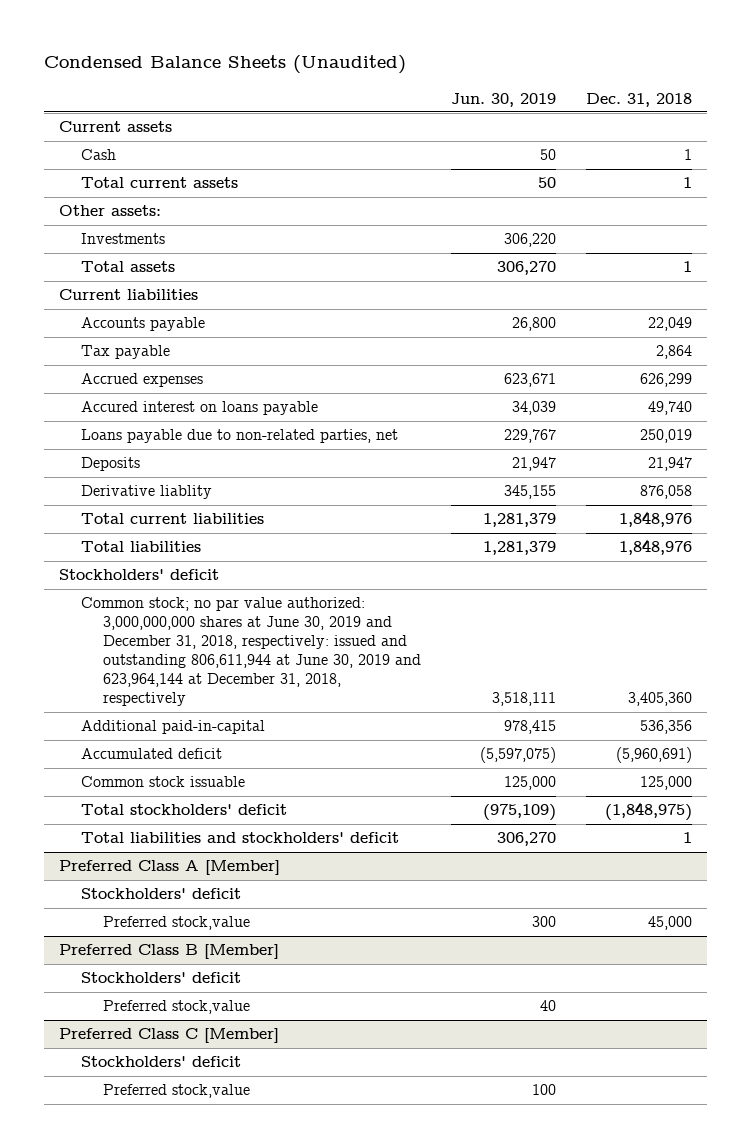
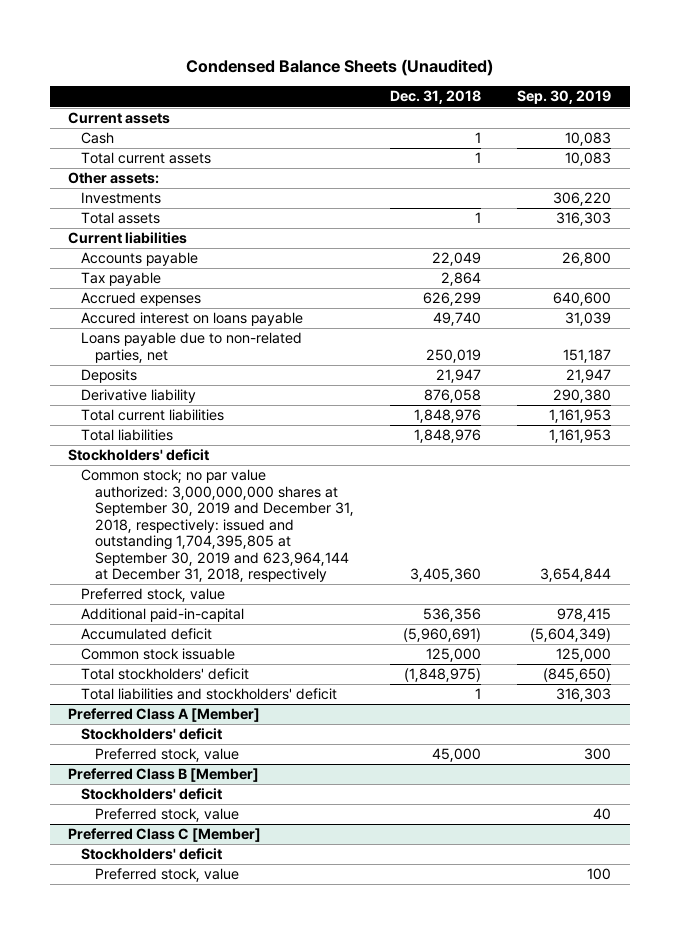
- | Jun. 30, 2019 | Dec. 31, 2018
+ | Dec. 31, 2018 | Sep. 30, 2019
- Derivative liablity | 345,155 | 876,058
+ Derivative liability | 876,058 | 290,380
- Common stock; no par value authorized: 3,000,000,000 shares at June 30, 2019 and December 31, 2018, respectively: issued and outstanding 806,611,944 at June 30, 2019 and 623,964,144 at December 31, 2018, respectively | 3,518,111 | 3,405,360
+ Common stock; no par value authorized: 3,000,000,000 shares at September 30, 2019 and December 31, 2018, respectively: issued and outstanding 1,704,395,805 at September 30, 2019 and 623,964,144 at December 31, 2018, respectively | 3,405,360 | 3,654,844
+ Preferred stock, value
@ Preferred Class A [Member]
- Preferred stock,value | 300 | 45,000
+ Preferred stock, value | 45,000 | 300
@ Preferred Class B [Member]
- Preferred stock,value | 40 |
+ Preferred stock, value | | 40
@ Preferred Class C [Member]
- Preferred stock,value | 100 |
+ Preferred stock, value | | 100

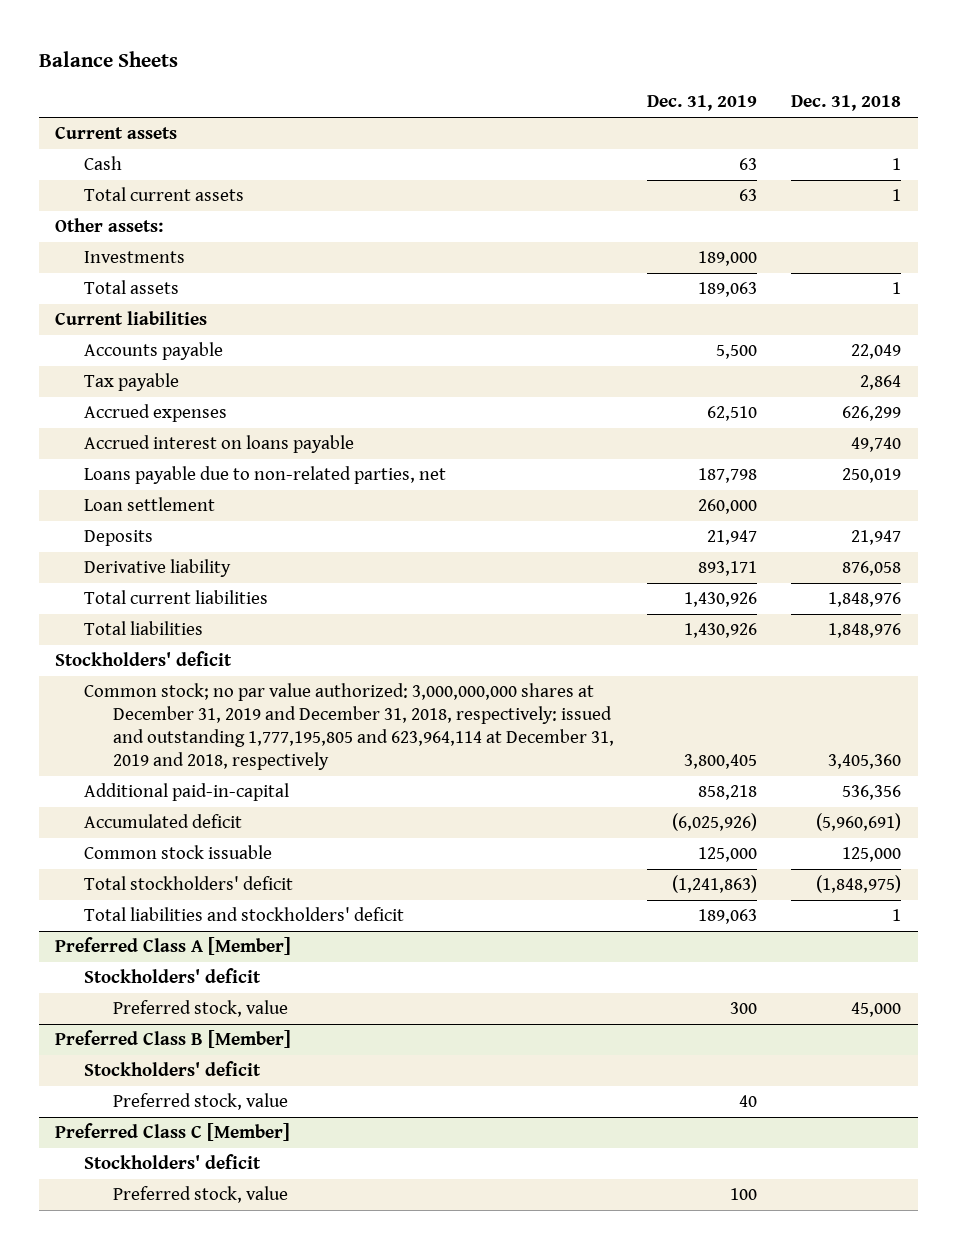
- Condensed Balance Sheets (Unaudited)
+ Balance Sheets
- | Dec. 31, 2018 | Sep. 30, 2019
+ | Dec. 31, 2019 | Dec. 31, 2018
- Accured interest on loans payable | 49,740 | 31,039
+ Accrued interest on loans payable | | 49,740
+ Loan settlement | 260,000 |
- Common stock; no par value authorized: 3,000,000,000 shares at September 30, 2019 and December 31, 2018, respectively: issued and outstanding 1,704,395,805 at September 30, 2019 and 623,964,144 at December 31, 2018, respectively | 3,405,360 | 3,654,844
- Preferred stock, value
+ Common stock; no par value authorized: 3,000,000,000 shares at December 31, 2019 and December 31, 2018, respectively: issued and outstanding 1,777,195,805 and 623,964,114 at December 31, 2019 and 2018, respectively | 3,800,405 | 3,405,360

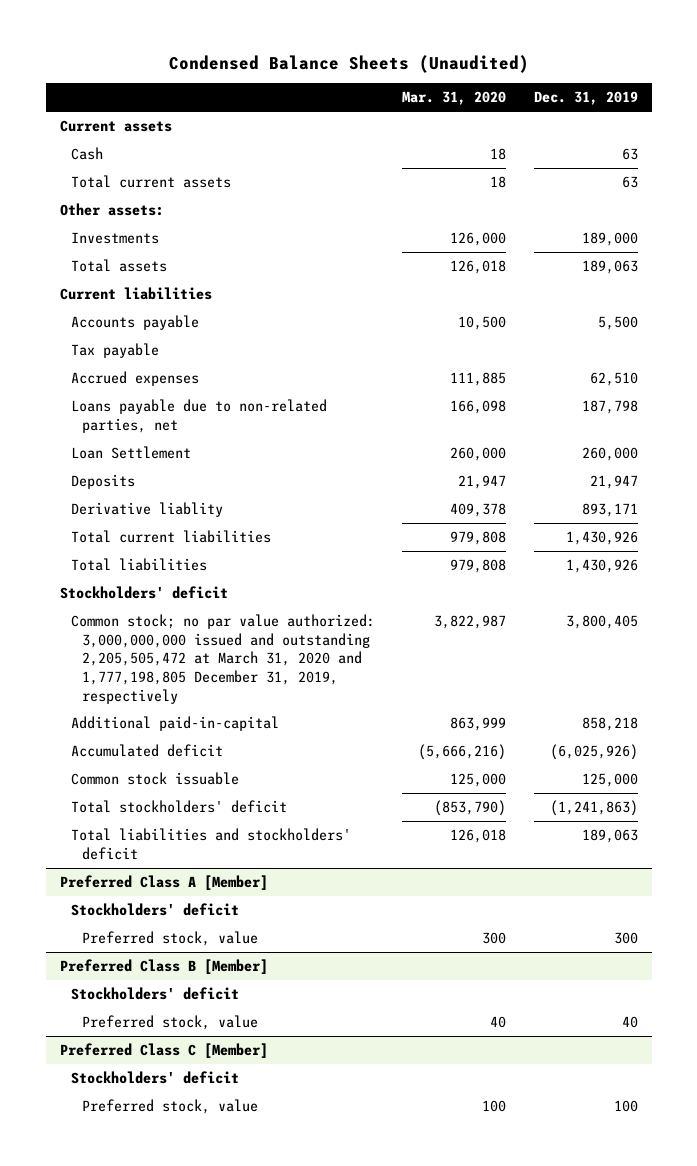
- Balance Sheets
+ Condensed Balance Sheets (Unaudited)
- | Dec. 31, 2019 | Dec. 31, 2018
+ | Mar. 31, 2020 | Dec. 31, 2019
- Accrued interest on loans payable | | 49,740
- Loan settlement | 260,000 |
+ Loan Settlement | 260,000 | 260,000
- Derivative liability | 893,171 | 876,058
+ Derivative liablity | 409,378 | 893,171
- Common stock; no par value authorized: 3,000,000,000 shares at December 31, 2019 and December 31, 2018, respectively: issued and outstanding 1,777,195,805 and 623,964,114 at December 31, 2019 and 2018, respectively | 3,800,405 | 3,405,360
+ Common stock; no par value authorized: 3,000,000,000 issued and outstanding 2,205,505,472 at March 31, 2020 and 1,777,198,805 December 31, 2019, respectively | 3,822,987 | 3,800,405

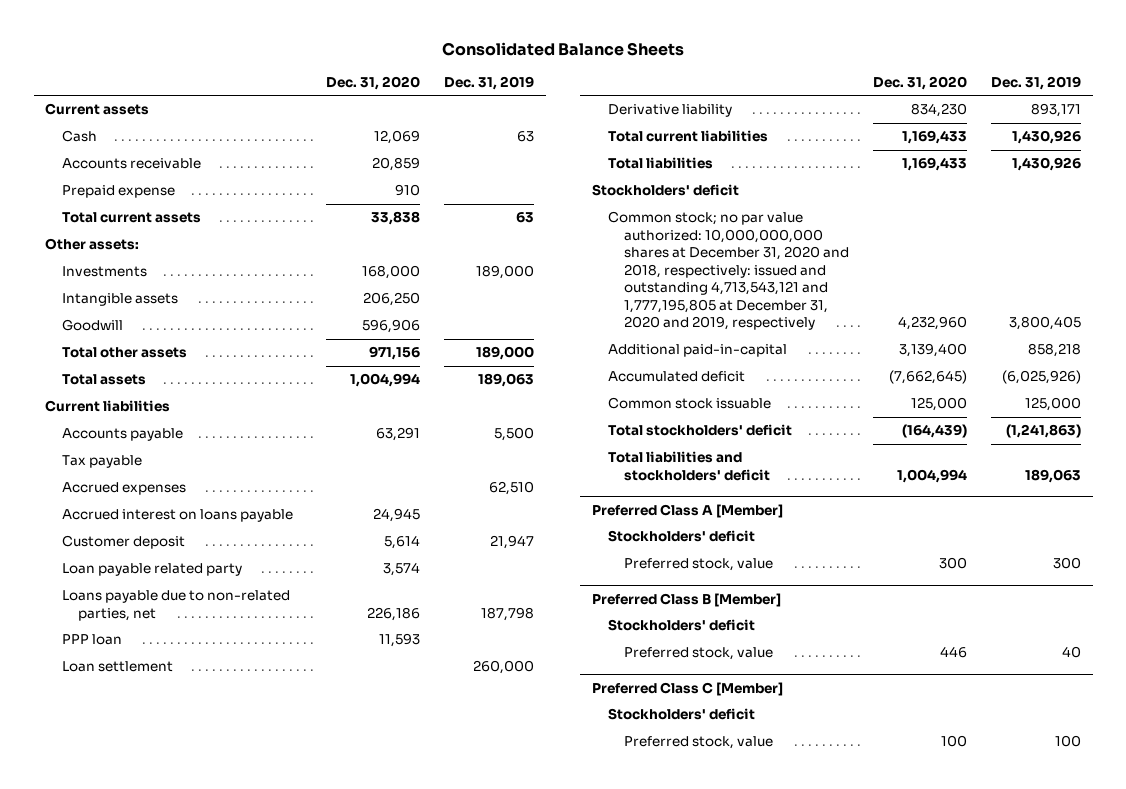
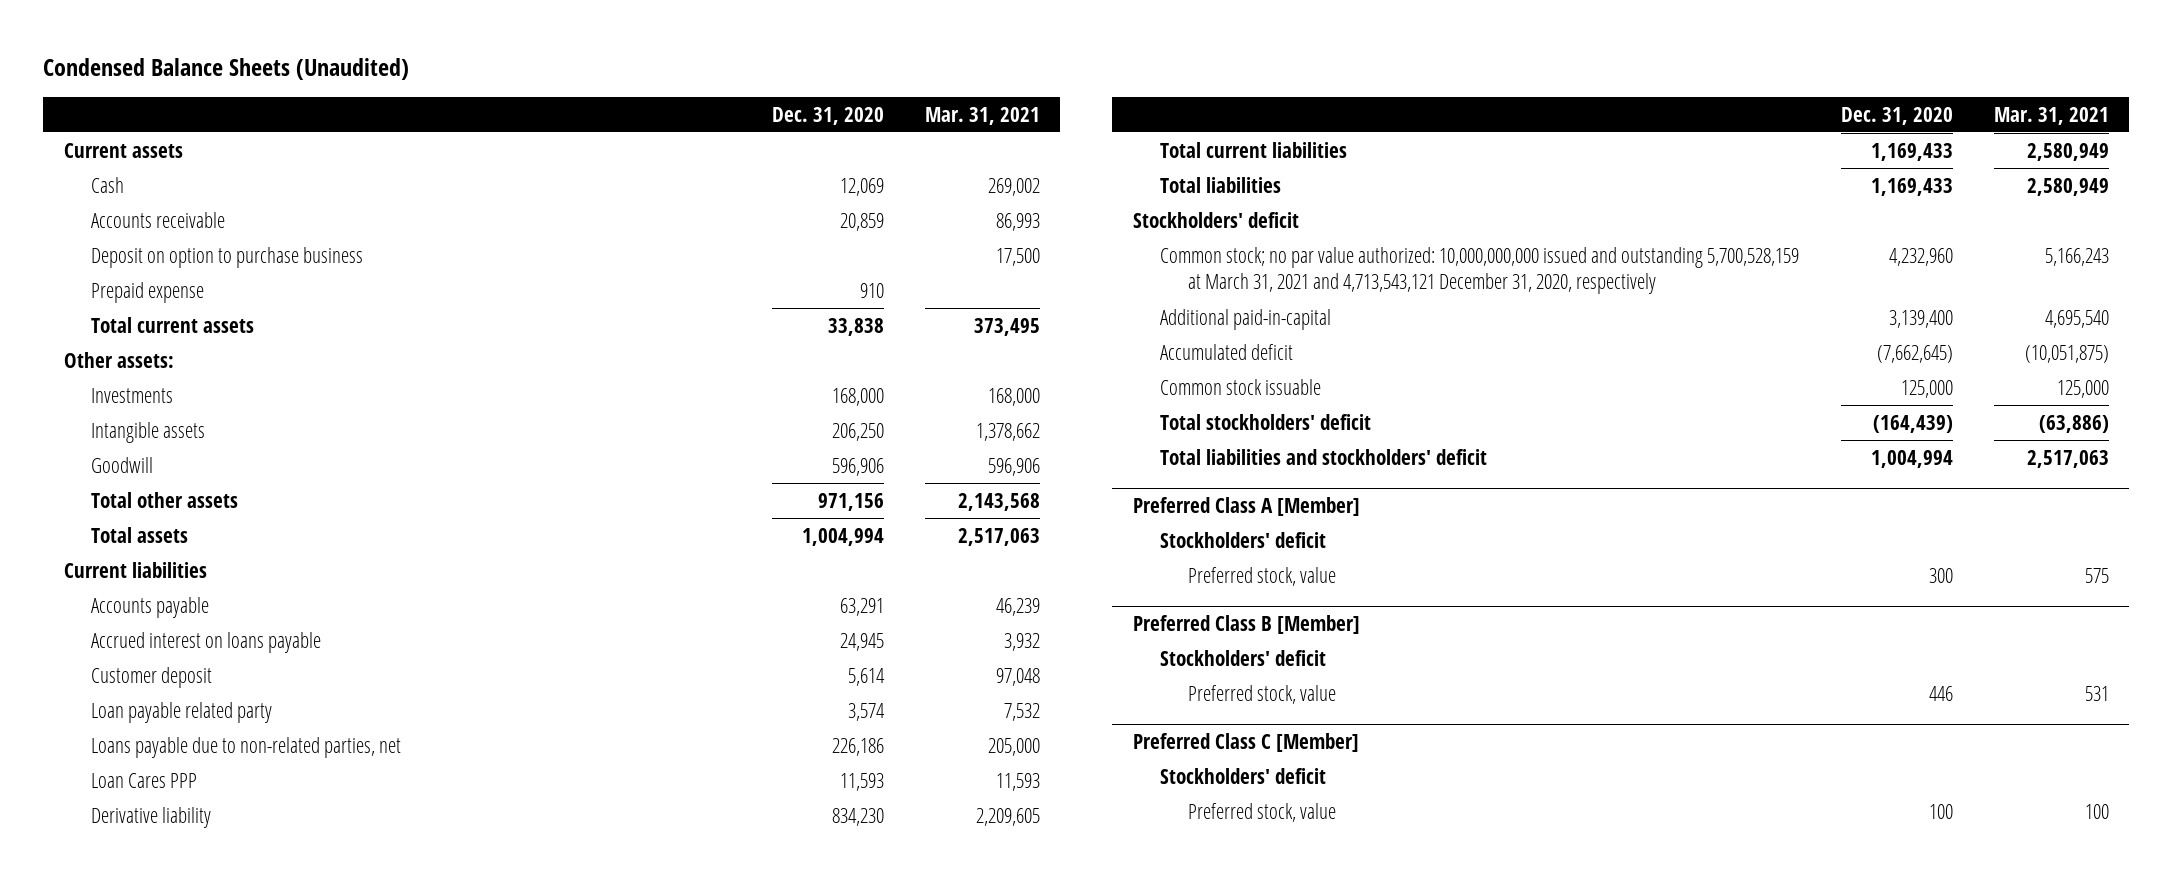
- Consolidated Balance Sheets
+ Condensed Balance Sheets (Unaudited)
- | Dec. 31, 2020 | Dec. 31, 2019
+ | Dec. 31, 2020 | Mar. 31, 2021
+ Deposit on option to purchase business | | 17,500
- Tax payable
- Accrued expenses | | 62,510
- PPP loan | 11,593 |
- Loan settlement | | 260,000
+ Loan Cares PPP | 11,593 | 11,593
- Common stock; no par value authorized: 10,000,000,000 shares at December 31, 2020 and 2018, respectively: issued and outstanding 4,713,543,121 and 1,777,195,805 at December 31, 2020 and 2019, respectively | 4,232,960 | 3,800,405
+ Common stock; no par value authorized: 10,000,000,000 issued and outstanding 5,700,528,159 at March 31, 2021 and 4,713,543,121 December 31, 2020, respectively | 4,232,960 | 5,166,243

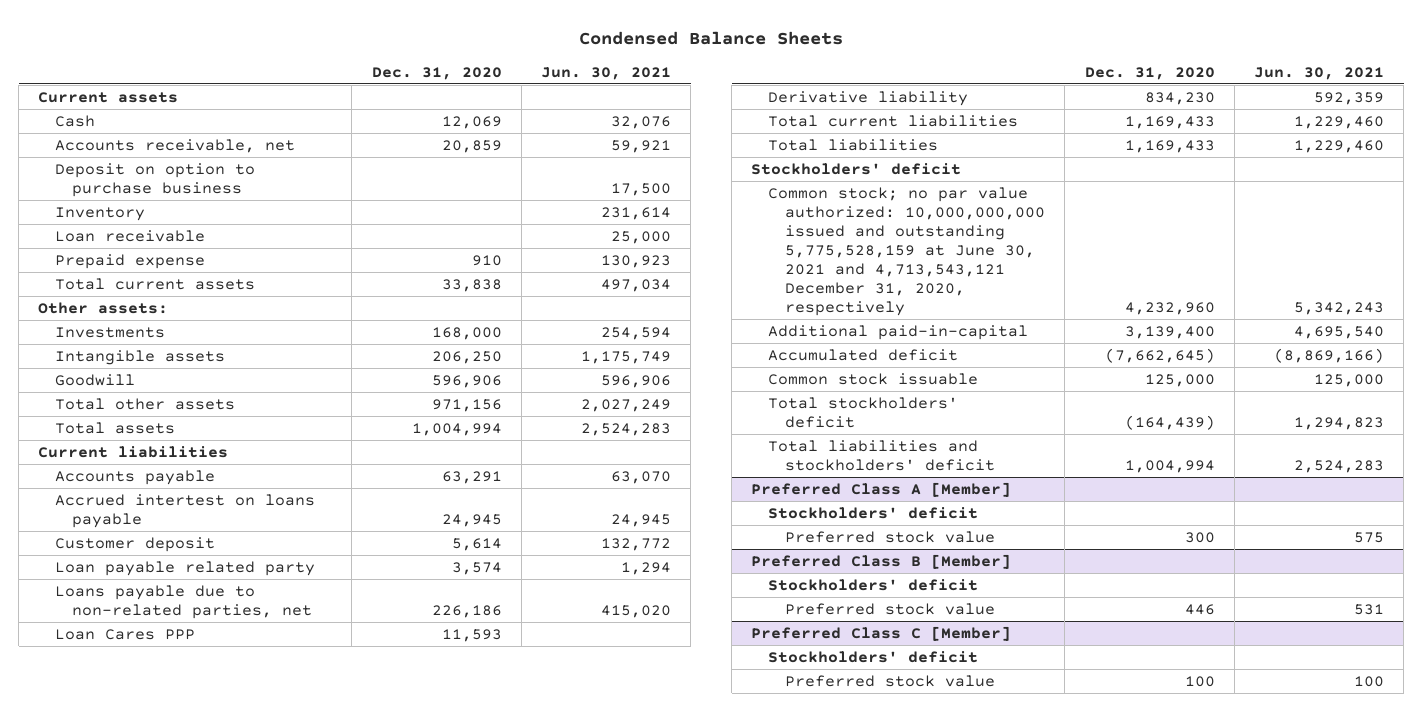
- Condensed Balance Sheets (Unaudited)
+ Condensed Balance Sheets
- | Dec. 31, 2020 | Mar. 31, 2021
+ | Dec. 31, 2020 | Jun. 30, 2021
- Accounts receivable | 20,859 | 86,993
+ Accounts receivable, net | 20,859 | 59,921
+ Inventory | | 231,614
+ Loan receivable | | 25,000
- Accrued interest on loans payable | 24,945 | 3,932
+ Accrued intertest on loans payable | 24,945 | 24,945
- Common stock; no par value authorized: 10,000,000,000 issued and outstanding 5,700,528,159 at March 31, 2021 and 4,713,543,121 December 31, 2020, respectively | 4,232,960 | 5,166,243
+ Common stock; no par value authorized: 10,000,000,000 issued and outstanding 5,775,528,159 at June 30, 2021 and 4,713,543,121 December 31, 2020, respectively | 4,232,960 | 5,342,243
@ Preferred Class A [Member]
- Preferred stock, value | 300 | 575
+ Preferred stock value | 300 | 575
@ Preferred Class B [Member]
- Preferred stock, value | 446 | 531
+ Preferred stock value | 446 | 531
@ Preferred Class C [Member]
- Preferred stock, value | 100 | 100
+ Preferred stock value | 100 | 100

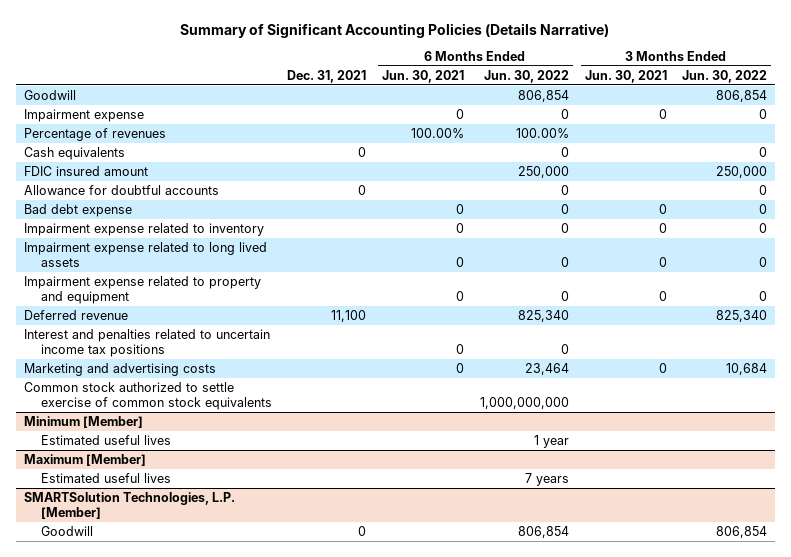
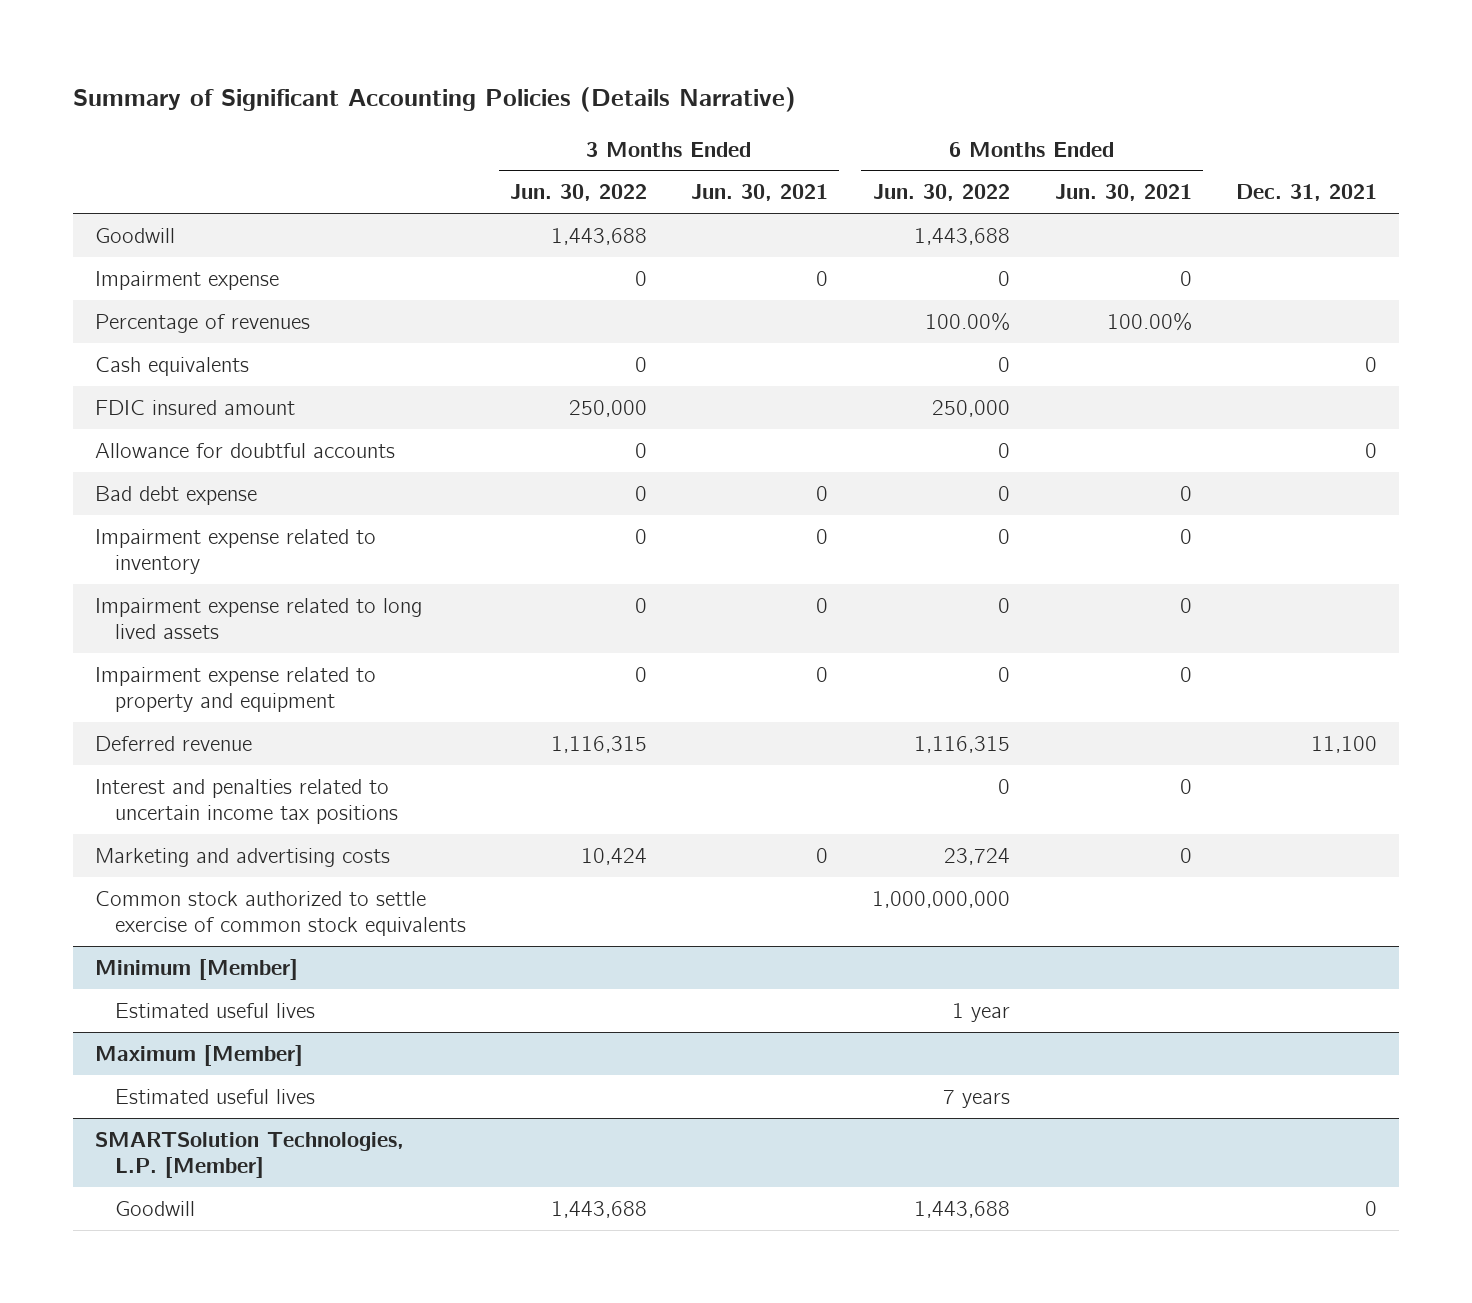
- | Dec. 31, 2021 | 6 Months Ended Jun. 30, 2021 | 6 Months Ended Jun. 30, 2022 | 3 Months Ended Jun. 30, 2021 | 3 Months Ended Jun. 30, 2022
+ | 3 Months Ended Jun. 30, 2022 | 3 Months Ended Jun. 30, 2021 | 6 Months Ended Jun. 30, 2022 | 6 Months Ended Jun. 30, 2021 | Dec. 31, 2021
- Goodwill | | | 806,854 | | 806,854
+ Goodwill | 1,443,688 | | 1,443,688 | |
- Deferred revenue | 11,100 | | 825,340 | | 825,340
+ Deferred revenue | 1,116,315 | | 1,116,315 | | 11,100
- Marketing and advertising costs | | 0 | 23,464 | 0 | 10,684
+ Marketing and advertising costs | 10,424 | 0 | 23,724 | 0 |
@ SMARTSolution Technologies, L.P. [Member]
- Goodwill | 0 | | 806,854 | | 806,854
+ Goodwill | 1,443,688 | | 1,443,688 | | 0

